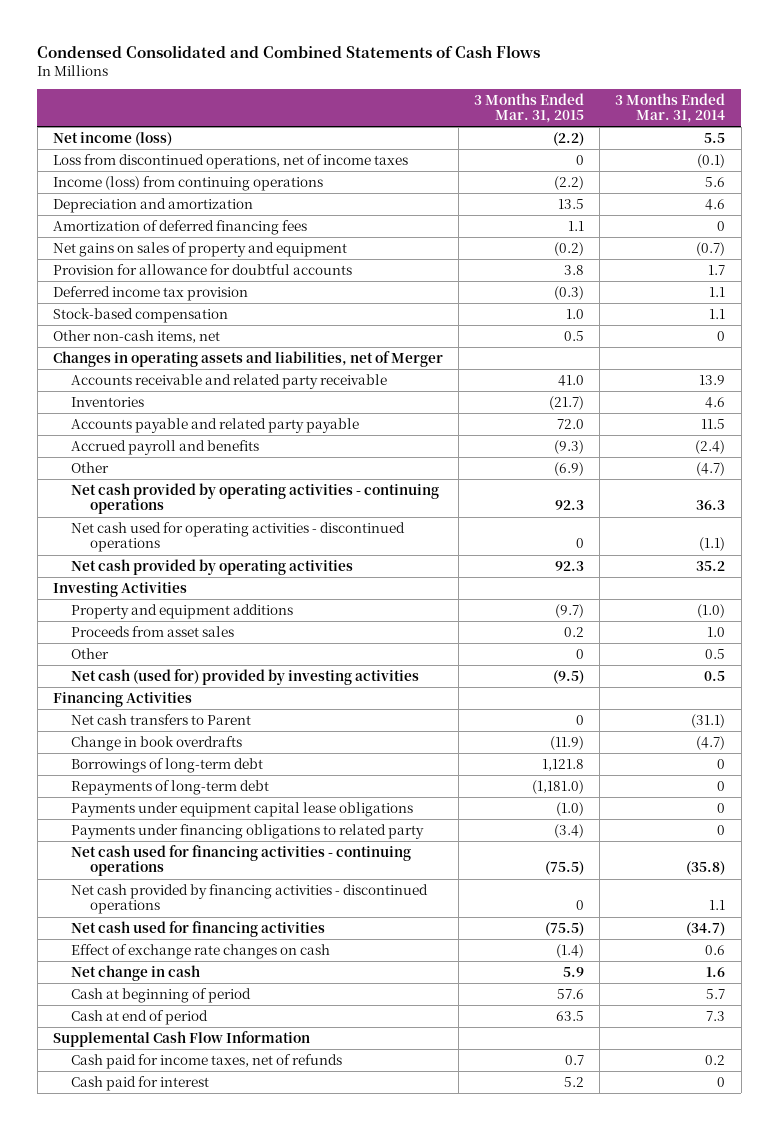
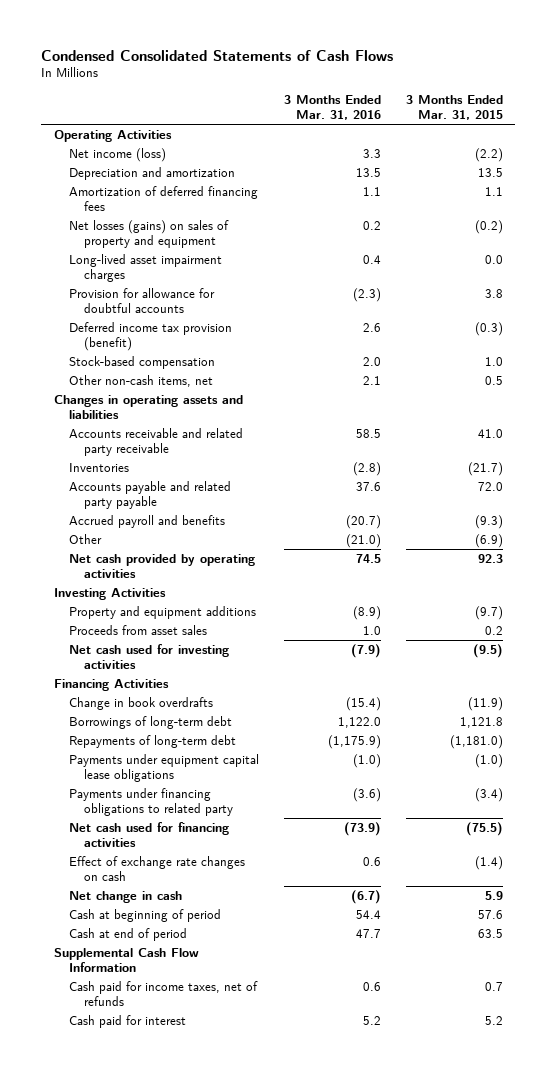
- Condensed Consolidated and Combined Statements of Cash Flows
+ Condensed Consolidated Statements of Cash Flows
- | 3 Months Ended Mar. 31, 2015 | 3 Months Ended Mar. 31, 2014
+ | 3 Months Ended Mar. 31, 2016 | 3 Months Ended Mar. 31, 2015
+ Operating Activities
- Loss from discontinued operations, net of income taxes | 0 | (0.1)
- Income (loss) from continuing operations | (2.2) | 5.6
- Net gains on sales of property and equipment | (0.2) | (0.7)
+ Net losses (gains) on sales of property and equipment | 0.2 | (0.2)
+ Long-lived asset impairment charges | 0.4 | 0.0
- Deferred income tax provision | (0.3) | 1.1
+ Deferred income tax provision (benefit) | 2.6 | (0.3)
- Changes in operating assets and liabilities, net of Merger
+ Changes in operating assets and liabilities
- Net cash provided by operating activities - continuing operations | 92.3 | 36.3
- Net cash used for operating activities - discontinued operations | 0 | (1.1)
- Other | 0 | 0.5
- Net cash (used for) provided by investing activities | (9.5) | 0.5
+ Net cash used for investing activities | (7.9) | (9.5)
- Net cash transfers to Parent | 0 | (31.1)
- Net cash used for financing activities - continuing operations | (75.5) | (35.8)
- Net cash provided by financing activities - discontinued operations | 0 | 1.1

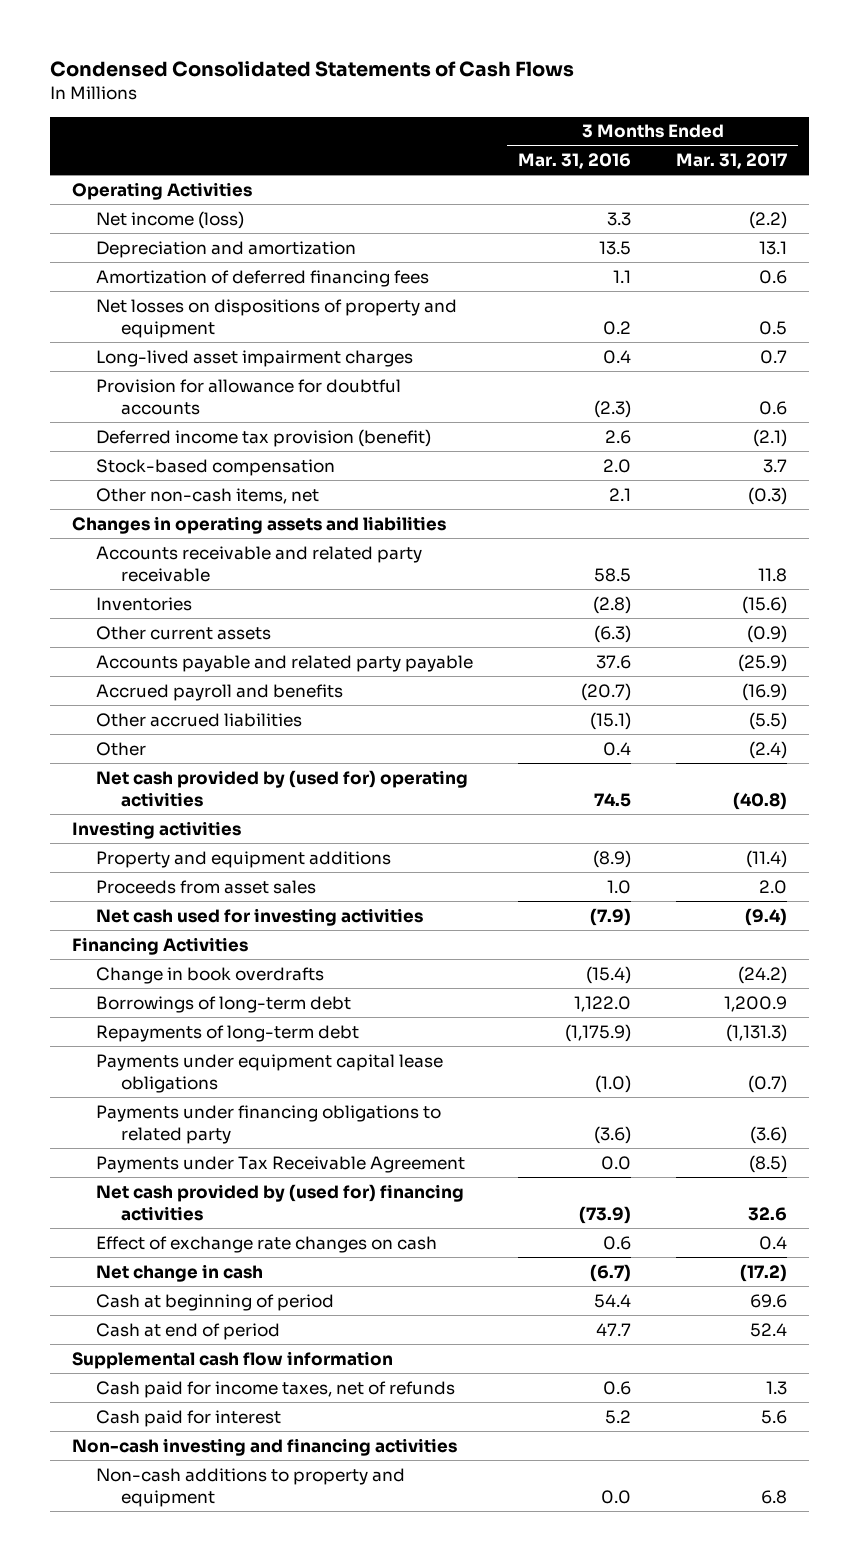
- | 3 Months Ended Mar. 31, 2016 | 3 Months Ended Mar. 31, 2015
+ | 3 Months Ended Mar. 31, 2016 | 3 Months Ended Mar. 31, 2017
- Net losses (gains) on sales of property and equipment | 0.2 | (0.2)
+ Net losses on dispositions of property and equipment | 0.2 | 0.5
+ Other current assets | (6.3) | (0.9)
- Other | (21.0) | (6.9)
- Net cash provided by operating activities | 74.5 | 92.3
- Investing Activities
+ Other accrued liabilities | (15.1) | (5.5)
+ Other | 0.4 | (2.4)
+ Net cash provided by (used for) operating activities | 74.5 | (40.8)
+ Investing activities
- Net cash used for financing activities | (73.9) | (75.5)
+ Payments under Tax Receivable Agreement | 0.0 | (8.5)
+ Net cash provided by (used for) financing activities | (73.9) | 32.6
- Supplemental Cash Flow Information
+ Supplemental cash flow information
+ Non-cash investing and financing activities
+ Non-cash additions to property and equipment | 0.0 | 6.8

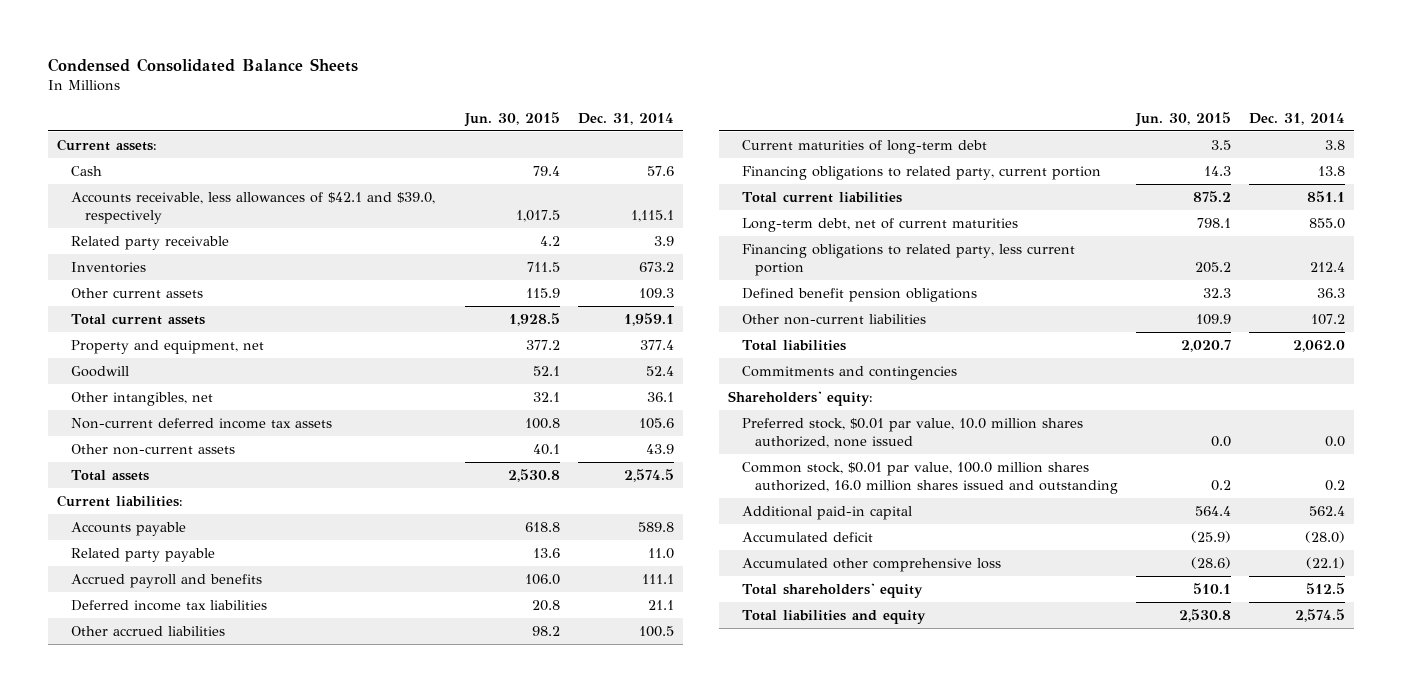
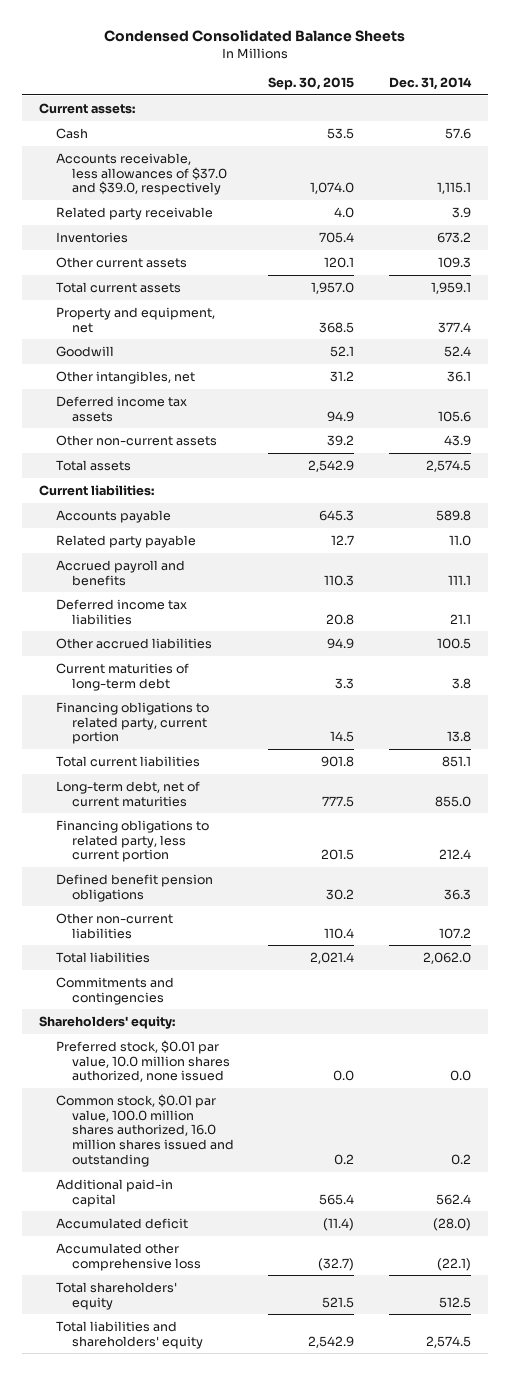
- | Jun. 30, 2015 | Dec. 31, 2014
+ | Sep. 30, 2015 | Dec. 31, 2014
- Accounts receivable, less allowances of $42.1 and $39.0, respectively | 1,017.5 | 1,115.1
+ Accounts receivable, less allowances of $37.0 and $39.0, respectively | 1,074.0 | 1,115.1
- Non-current deferred income tax assets | 100.8 | 105.6
+ Deferred income tax assets | 94.9 | 105.6
- Total liabilities and equity | 2,530.8 | 2,574.5
+ Total liabilities and shareholders' equity | 2,542.9 | 2,574.5

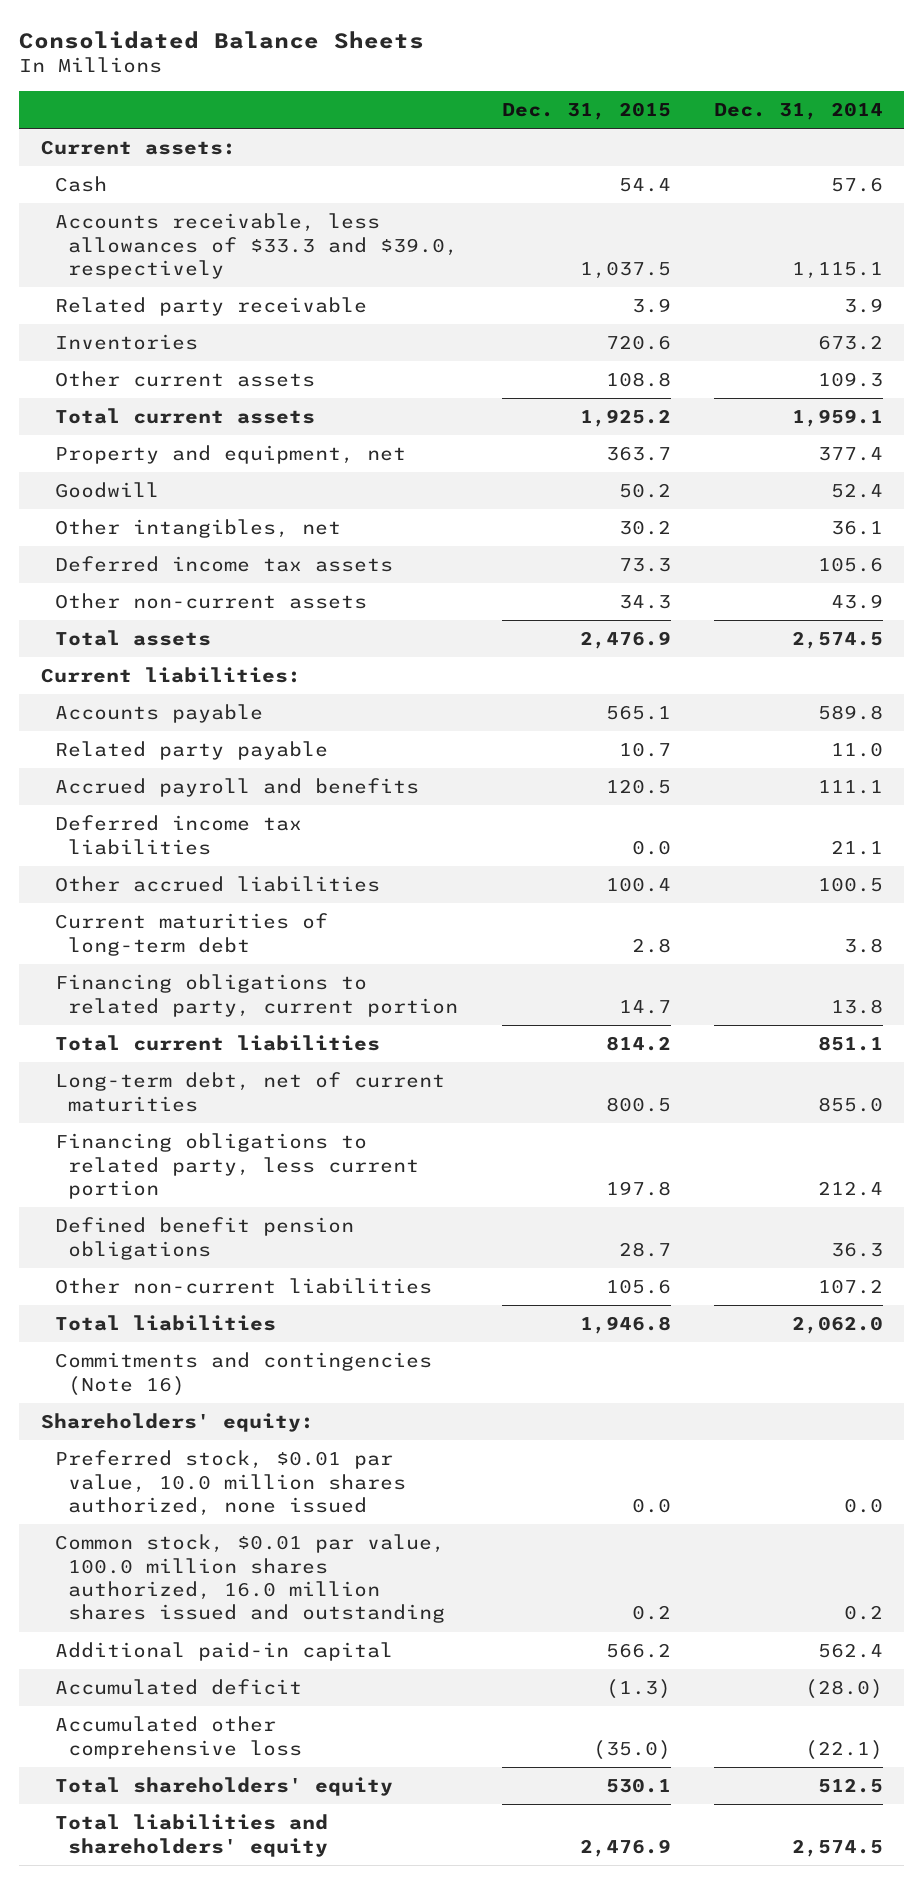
- Condensed Consolidated Balance Sheets
+ Consolidated Balance Sheets
- | Sep. 30, 2015 | Dec. 31, 2014
+ | Dec. 31, 2015 | Dec. 31, 2014
- Accounts receivable, less allowances of $37.0 and $39.0, respectively | 1,074.0 | 1,115.1
+ Accounts receivable, less allowances of $33.3 and $39.0, respectively | 1,037.5 | 1,115.1
- Commitments and contingencies
+ Commitments and contingencies (Note 16)

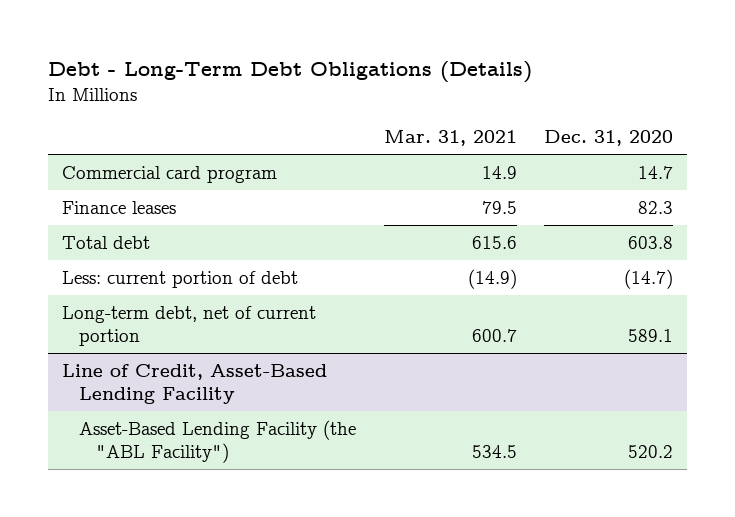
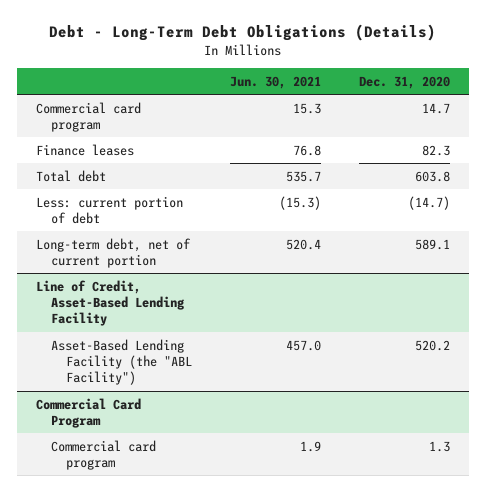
- | Mar. 31, 2021 | Dec. 31, 2020
+ | Jun. 30, 2021 | Dec. 31, 2020
+ Commercial Card Program
+ Commercial card program | 1.9 | 1.3

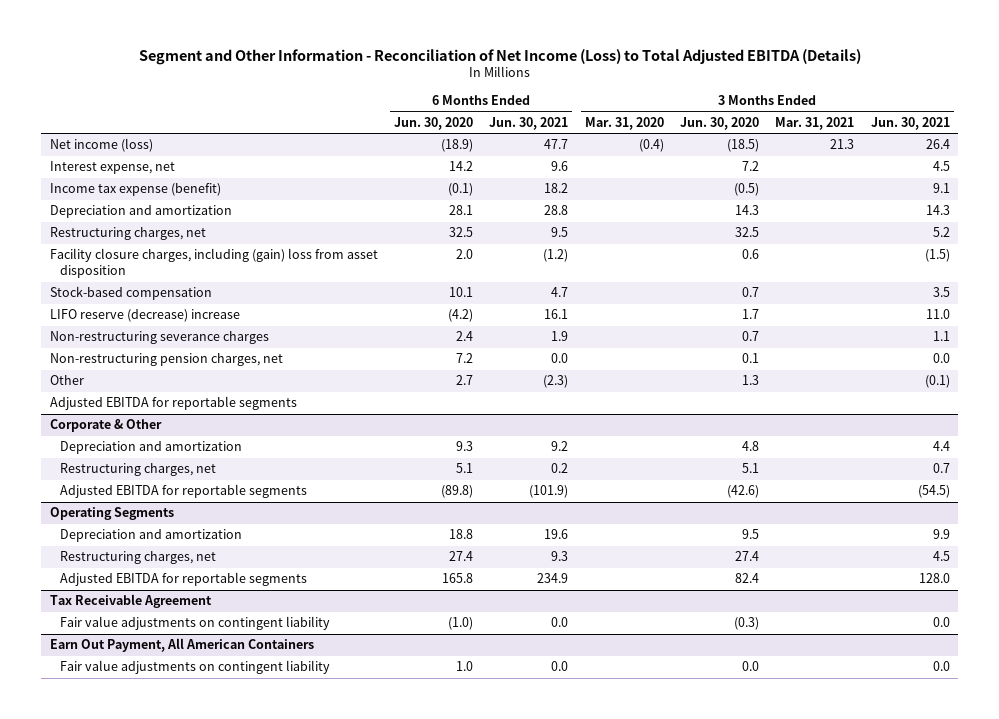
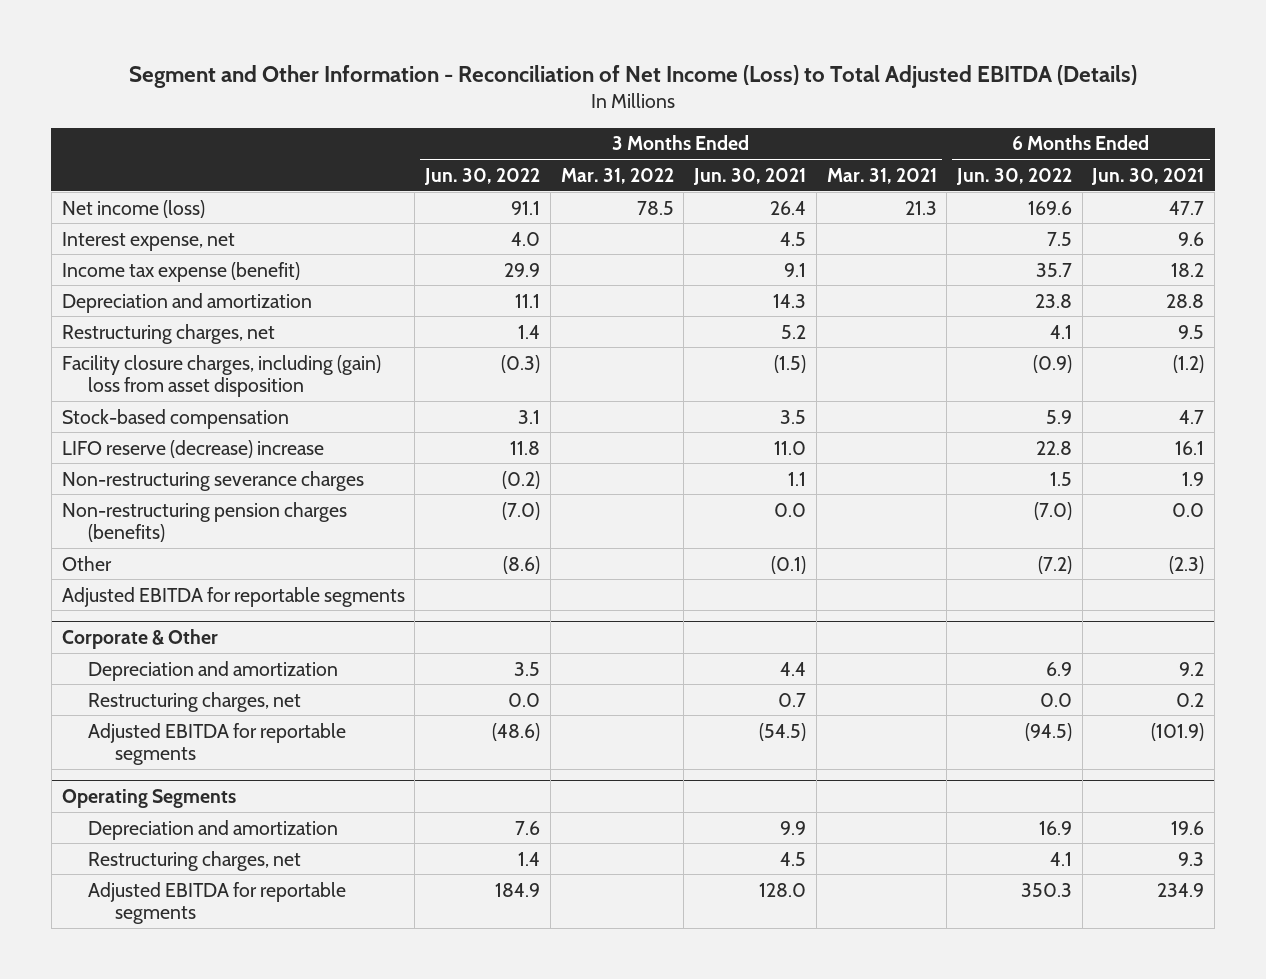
- | 6 Months Ended Jun. 30, 2020 | 6 Months Ended Jun. 30, 2021 | 3 Months Ended Mar. 31, 2020 | 3 Months Ended Jun. 30, 2020 | 3 Months Ended Mar. 31, 2021 | 3 Months Ended Jun. 30, 2021
+ | 3 Months Ended Jun. 30, 2022 | 3 Months Ended Mar. 31, 2022 | 3 Months Ended Jun. 30, 2021 | 3 Months Ended Mar. 31, 2021 | 6 Months Ended Jun. 30, 2022 | 6 Months Ended Jun. 30, 2021
- Non-restructuring pension charges, net | 7.2 | 0.0 | | 0.1 | | 0.0
+ Non-restructuring pension charges (benefits) | (7.0) | | 0.0 | | (7.0) | 0.0
- Tax Receivable Agreement
- Fair value adjustments on contingent liability | (1.0) | 0.0 | | (0.3) | | 0.0
- Earn Out Payment, All American Containers
- Fair value adjustments on contingent liability | 1.0 | 0.0 | | 0.0 | | 0.0

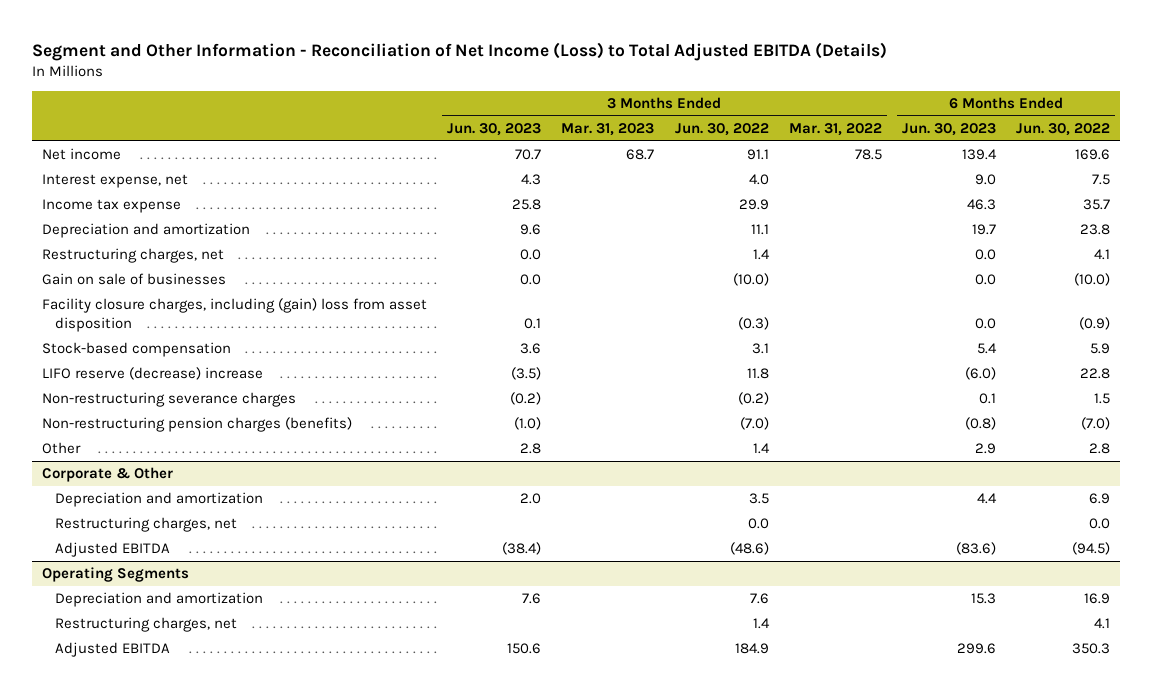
- | 3 Months Ended Jun. 30, 2022 | 3 Months Ended Mar. 31, 2022 | 3 Months Ended Jun. 30, 2021 | 3 Months Ended Mar. 31, 2021 | 6 Months Ended Jun. 30, 2022 | 6 Months Ended Jun. 30, 2021
+ | 3 Months Ended Jun. 30, 2023 | 3 Months Ended Mar. 31, 2023 | 3 Months Ended Jun. 30, 2022 | 3 Months Ended Mar. 31, 2022 | 6 Months Ended Jun. 30, 2023 | 6 Months Ended Jun. 30, 2022
- Net income (loss) | 91.1 | 78.5 | 26.4 | 21.3 | 169.6 | 47.7
+ Net income | 70.7 | 68.7 | 91.1 | 78.5 | 139.4 | 169.6
- Income tax expense (benefit) | 29.9 | | 9.1 | | 35.7 | 18.2
+ Income tax expense | 25.8 | | 29.9 | | 46.3 | 35.7
+ Gain on sale of businesses | 0.0 | | (10.0) | | 0.0 | (10.0)
- Other | (8.6) | | (0.1) | | (7.2) | (2.3)
- Adjusted EBITDA for reportable segments
+ Other | 2.8 | | 1.4 | | 2.9 | 2.8
@ Corporate & Other
- Adjusted EBITDA for reportable segments | (48.6) | | (54.5) | | (94.5) | (101.9)
+ Adjusted EBITDA | (38.4) | | (48.6) | | (83.6) | (94.5)
@ Operating Segments
- Adjusted EBITDA for reportable segments | 184.9 | | 128.0 | | 350.3 | 234.9
+ Adjusted EBITDA | 150.6 | | 184.9 | | 299.6 | 350.3

